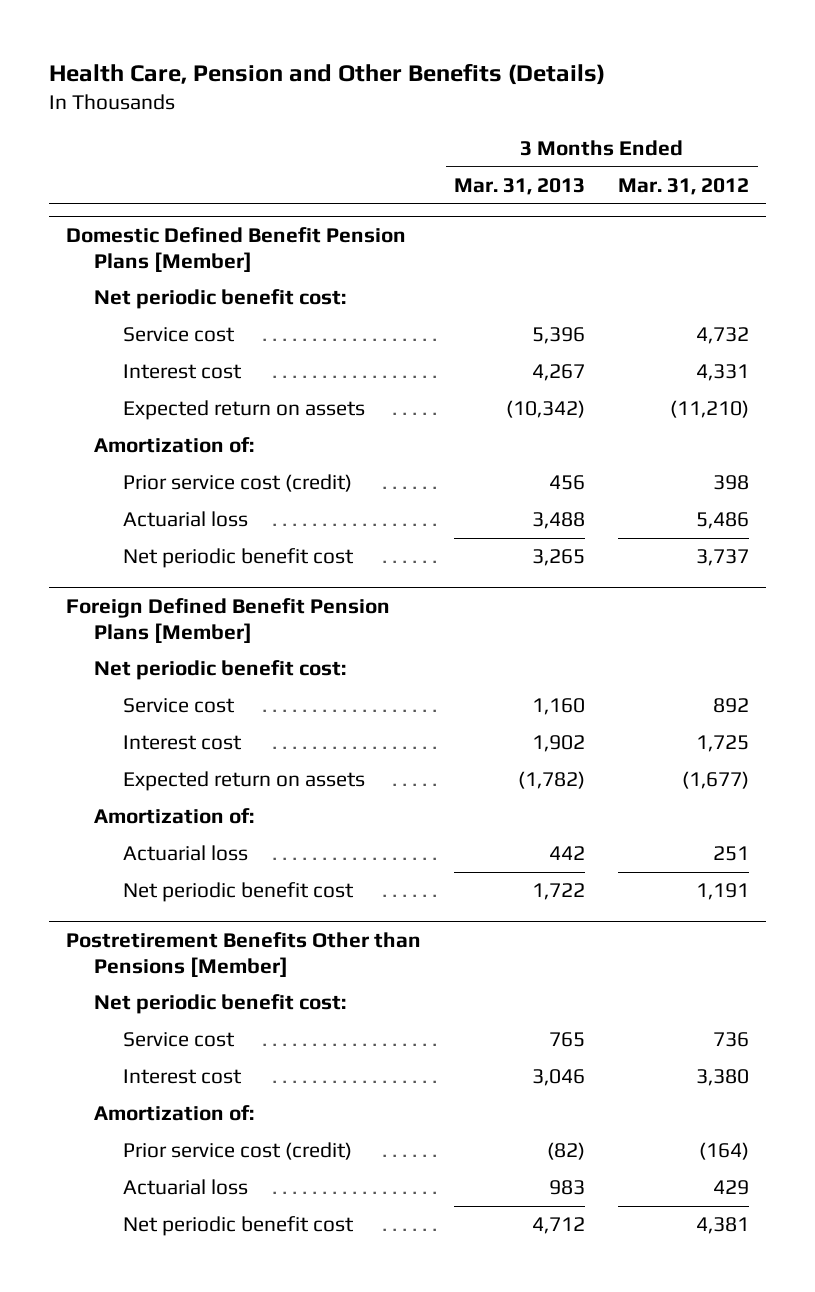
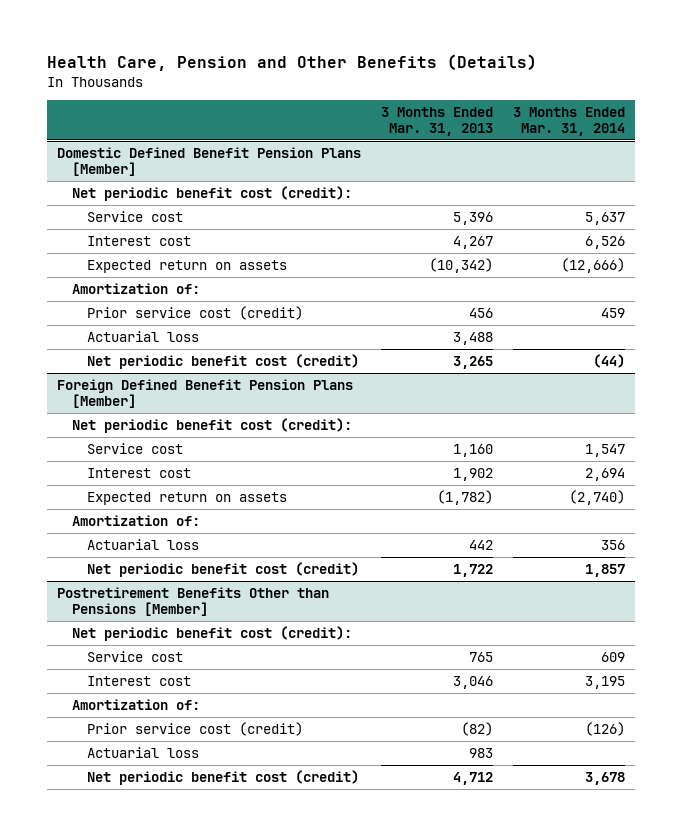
- | 3 Months Ended Mar. 31, 2013 | 3 Months Ended Mar. 31, 2012
+ | 3 Months Ended Mar. 31, 2013 | 3 Months Ended Mar. 31, 2014
@ Domestic Defined Benefit Pension Plans [Member]
- Net periodic benefit cost:
+ Net periodic benefit cost (credit):
- Net periodic benefit cost | 3,265 | 3,737
+ Net periodic benefit cost (credit) | 3,265 | (44)
@ Foreign Defined Benefit Pension Plans [Member]
- Net periodic benefit cost:
+ Net periodic benefit cost (credit):
- Net periodic benefit cost | 1,722 | 1,191
+ Net periodic benefit cost (credit) | 1,722 | 1,857
@ Postretirement Benefits Other than Pensions [Member]
- Net periodic benefit cost:
+ Net periodic benefit cost (credit):
- Net periodic benefit cost | 4,712 | 4,381
+ Net periodic benefit cost (credit) | 4,712 | 3,678

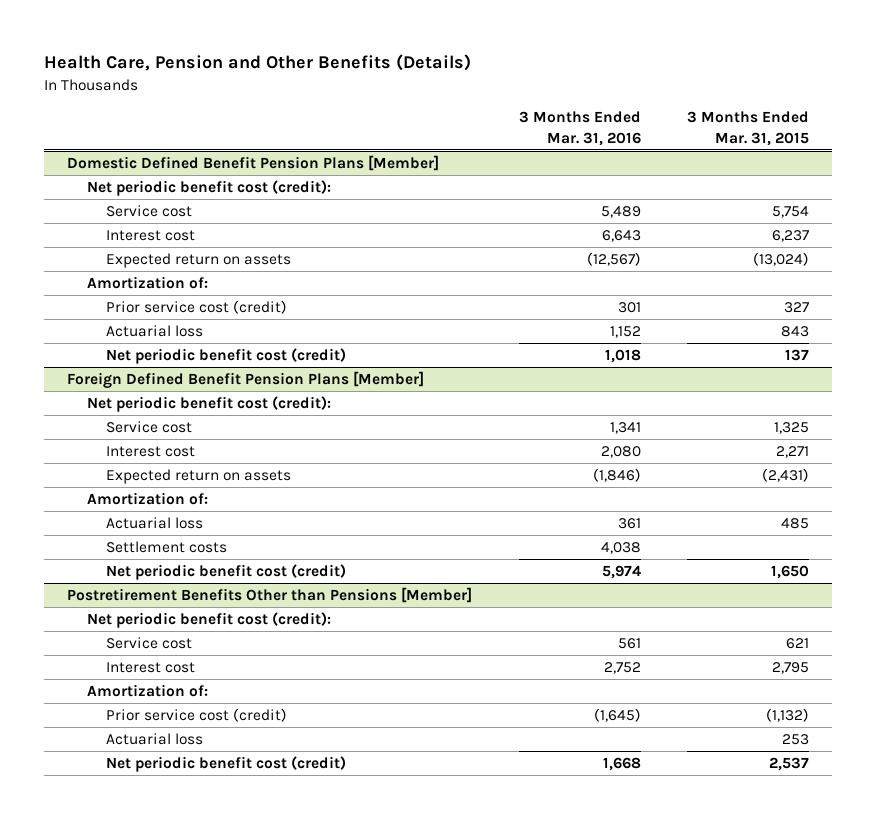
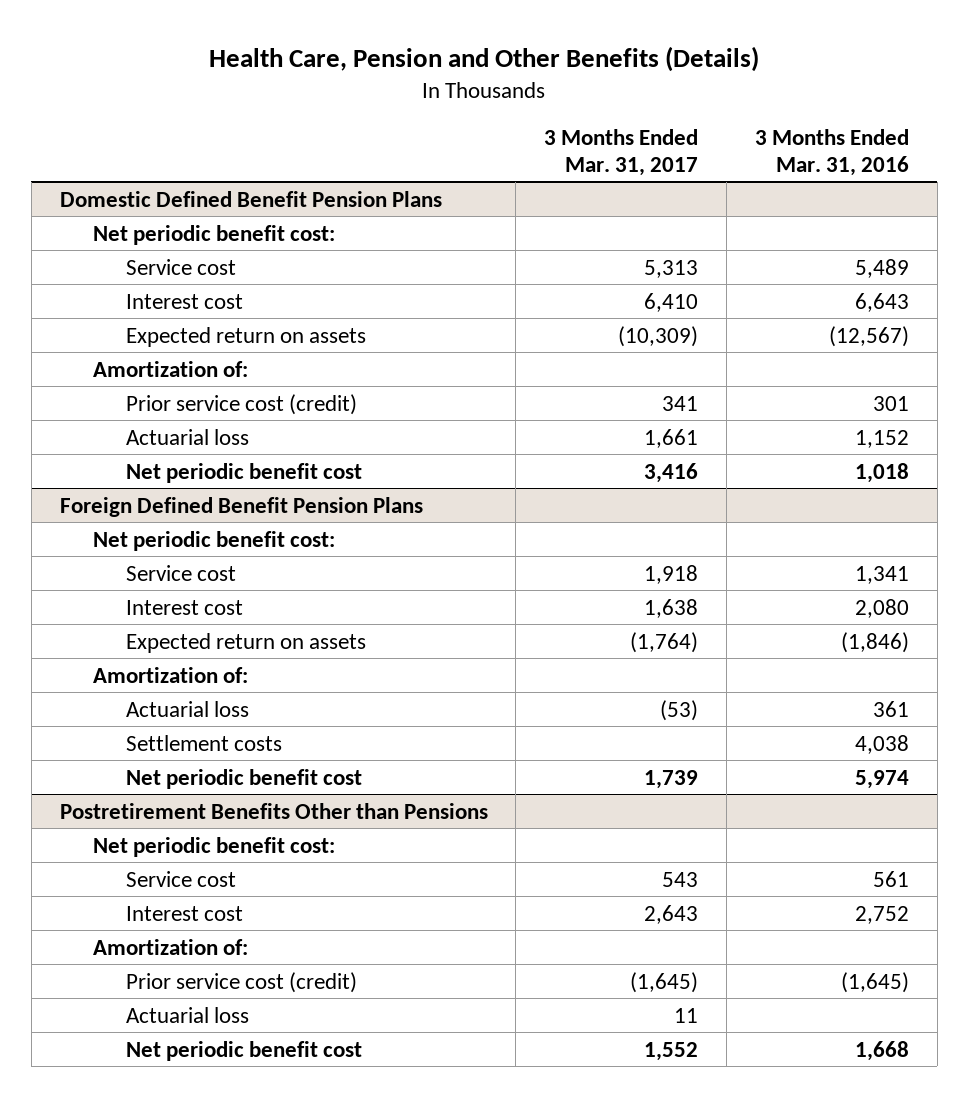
- | 3 Months Ended Mar. 31, 2016 | 3 Months Ended Mar. 31, 2015
+ | 3 Months Ended Mar. 31, 2017 | 3 Months Ended Mar. 31, 2016
- Domestic Defined Benefit Pension Plans [Member]
- Net periodic benefit cost (credit):
+ Domestic Defined Benefit Pension Plans
+ Net periodic benefit cost:
- Net periodic benefit cost (credit) | 1,018 | 137
- Foreign Defined Benefit Pension Plans [Member]
- Net periodic benefit cost (credit):
+ Net periodic benefit cost | 3,416 | 1,018
+ Foreign Defined Benefit Pension Plans
+ Net periodic benefit cost:
- Net periodic benefit cost (credit) | 5,974 | 1,650
- Postretirement Benefits Other than Pensions [Member]
- Net periodic benefit cost (credit):
+ Net periodic benefit cost | 1,739 | 5,974
+ Postretirement Benefits Other than Pensions
+ Net periodic benefit cost:
- Net periodic benefit cost (credit) | 1,668 | 2,537
+ Net periodic benefit cost | 1,552 | 1,668

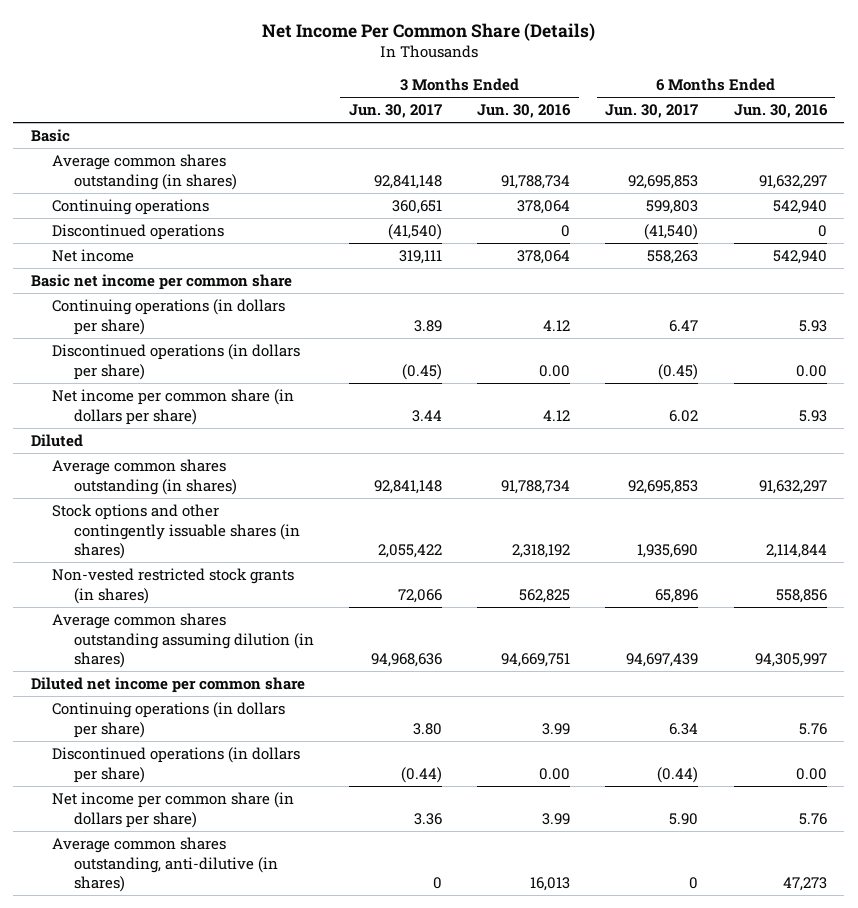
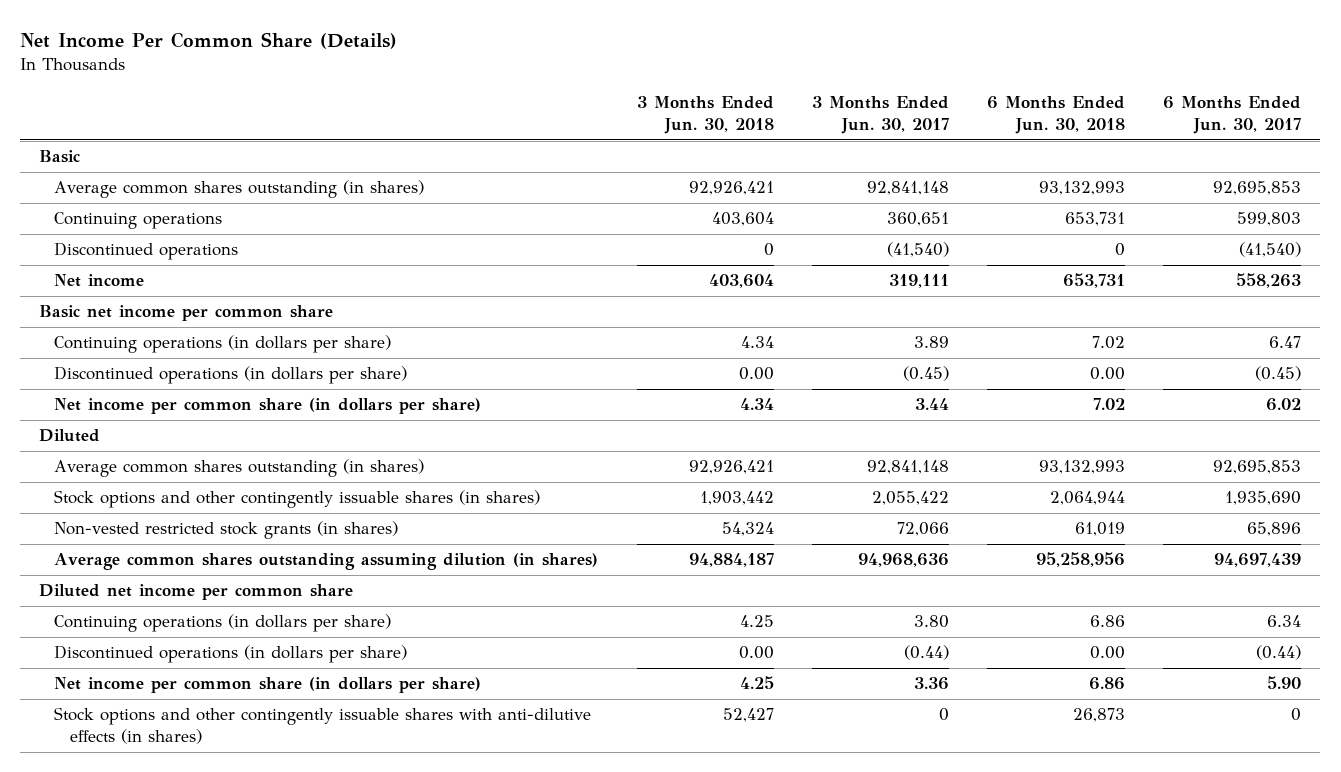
- | 3 Months Ended Jun. 30, 2017 | 3 Months Ended Jun. 30, 2016 | 6 Months Ended Jun. 30, 2017 | 6 Months Ended Jun. 30, 2016
+ | 3 Months Ended Jun. 30, 2018 | 3 Months Ended Jun. 30, 2017 | 6 Months Ended Jun. 30, 2018 | 6 Months Ended Jun. 30, 2017
- Average common shares outstanding, anti-dilutive (in shares) | 0 | 16,013 | 0 | 47,273
+ Stock options and other contingently issuable shares with anti-dilutive effects (in shares) | 52,427 | 0 | 26,873 | 0

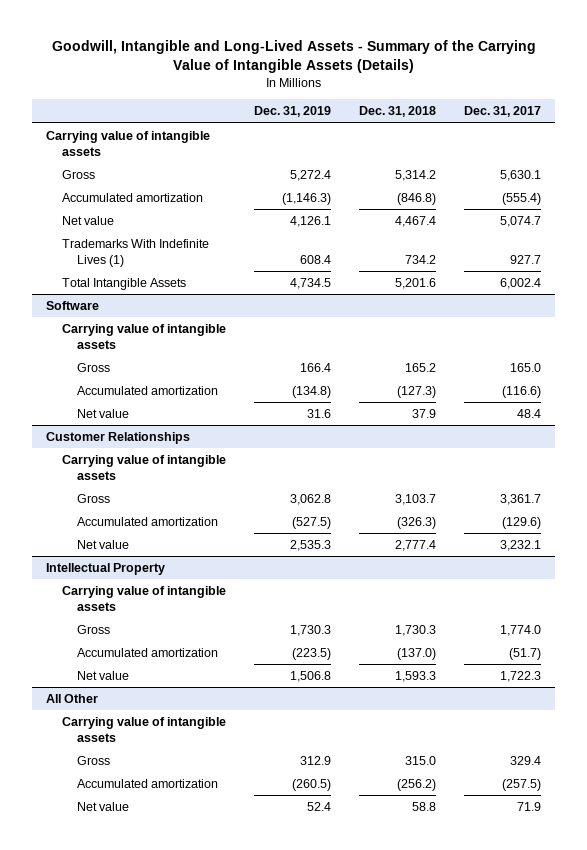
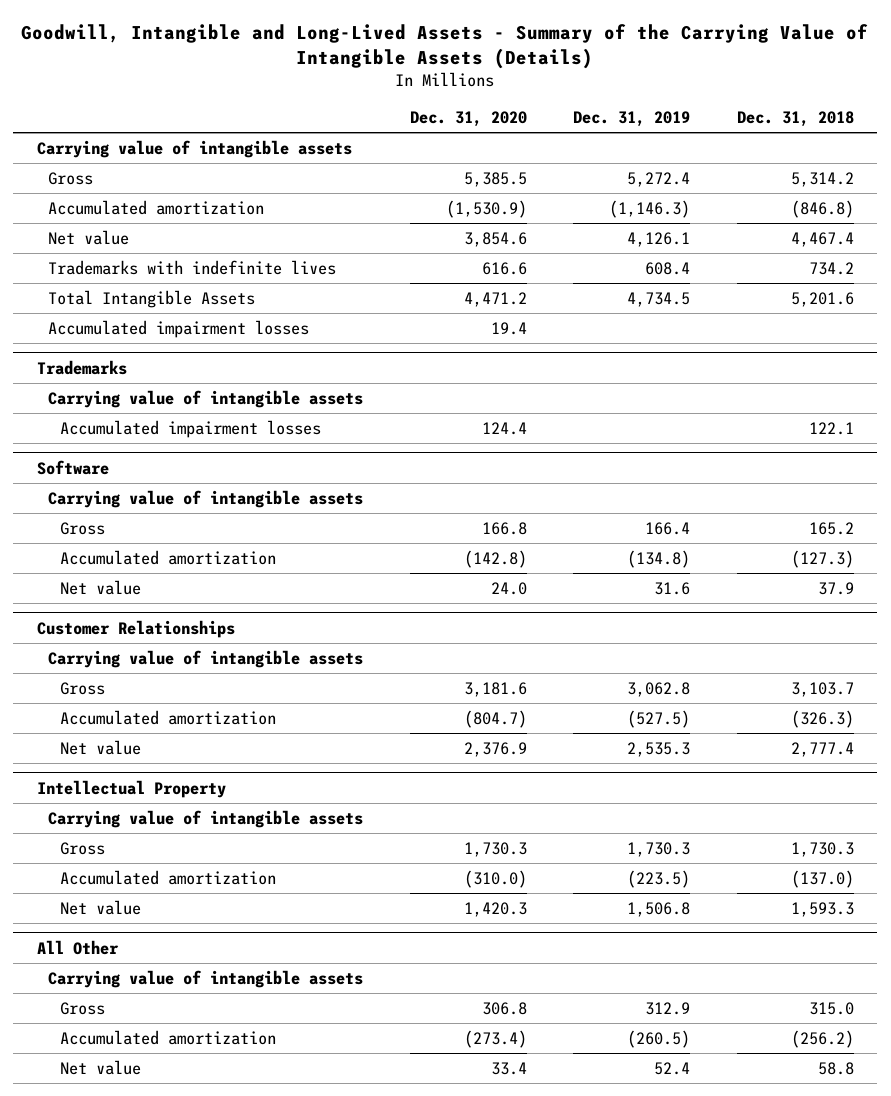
- | Dec. 31, 2019 | Dec. 31, 2018 | Dec. 31, 2017
+ | Dec. 31, 2020 | Dec. 31, 2019 | Dec. 31, 2018
- Trademarks With Indefinite Lives (1) | 608.4 | 734.2 | 927.7
+ Trademarks with indefinite lives | 616.6 | 608.4 | 734.2
+ Accumulated impairment losses | 19.4 | |
+ Trademarks
+ Carrying value of intangible assets
+ Accumulated impairment losses | 124.4 | | 122.1

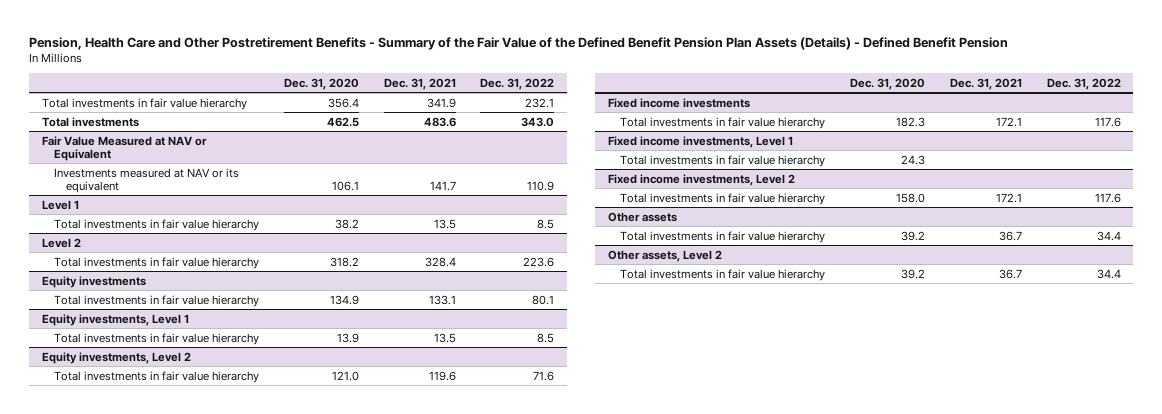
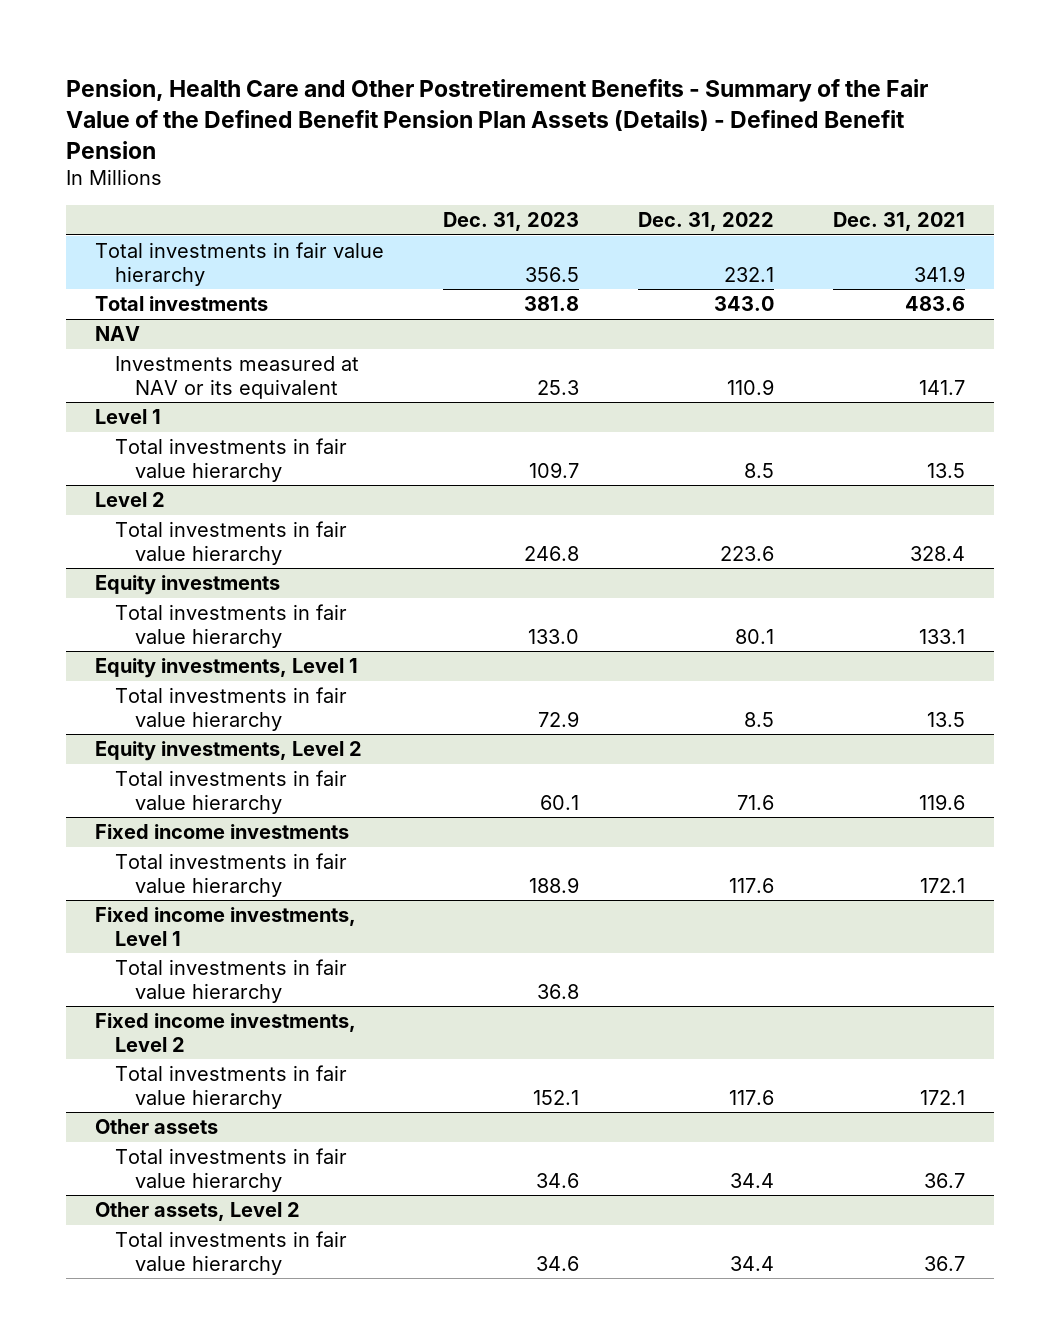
- | Dec. 31, 2020 | Dec. 31, 2021 | Dec. 31, 2022
+ | Dec. 31, 2023 | Dec. 31, 2022 | Dec. 31, 2021
- Fair Value Measured at NAV or Equivalent
+ NAV

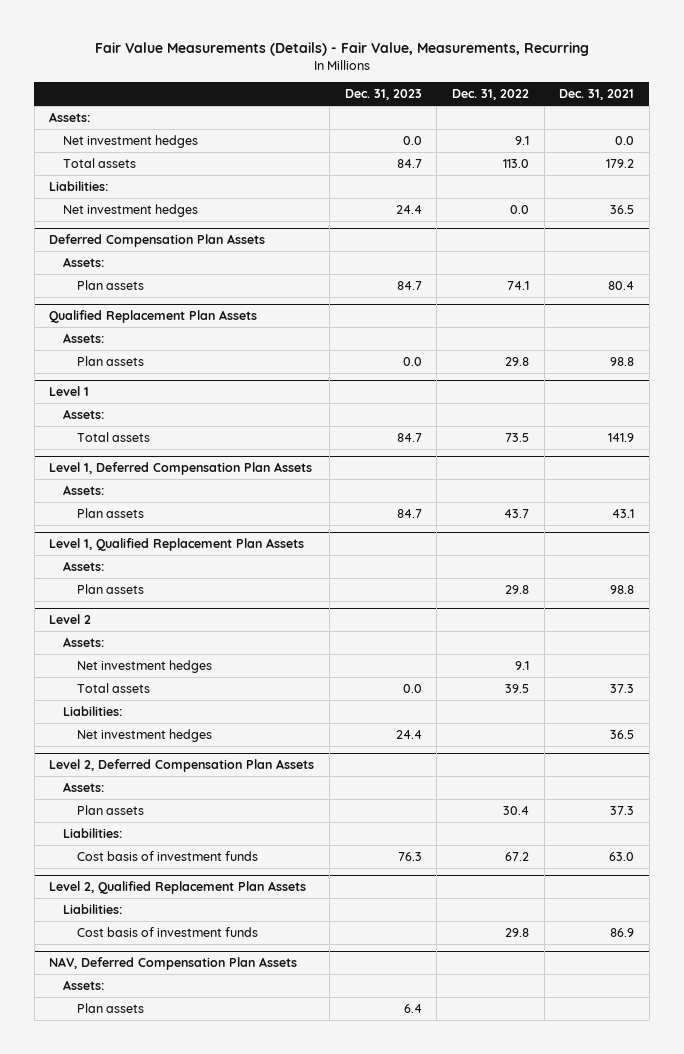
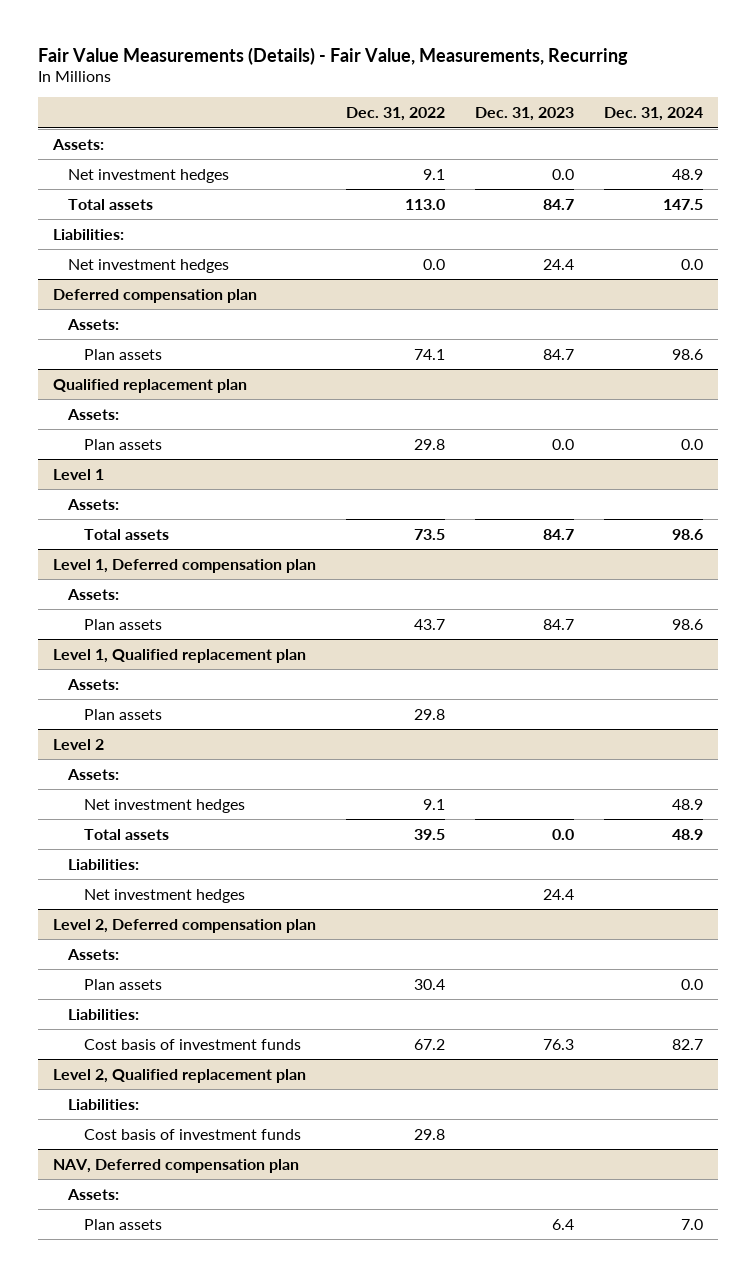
- | Dec. 31, 2023 | Dec. 31, 2022 | Dec. 31, 2021
+ | Dec. 31, 2022 | Dec. 31, 2023 | Dec. 31, 2024
- Deferred Compensation Plan Assets
+ Deferred compensation plan
- Qualified Replacement Plan Assets
+ Qualified replacement plan
- Level 1, Deferred Compensation Plan Assets
+ Level 1, Deferred compensation plan
- Level 1, Qualified Replacement Plan Assets
+ Level 1, Qualified replacement plan
- Level 2, Deferred Compensation Plan Assets
+ Level 2, Deferred compensation plan
- Level 2, Qualified Replacement Plan Assets
+ Level 2, Qualified replacement plan
- NAV, Deferred Compensation Plan Assets
+ NAV, Deferred compensation plan

